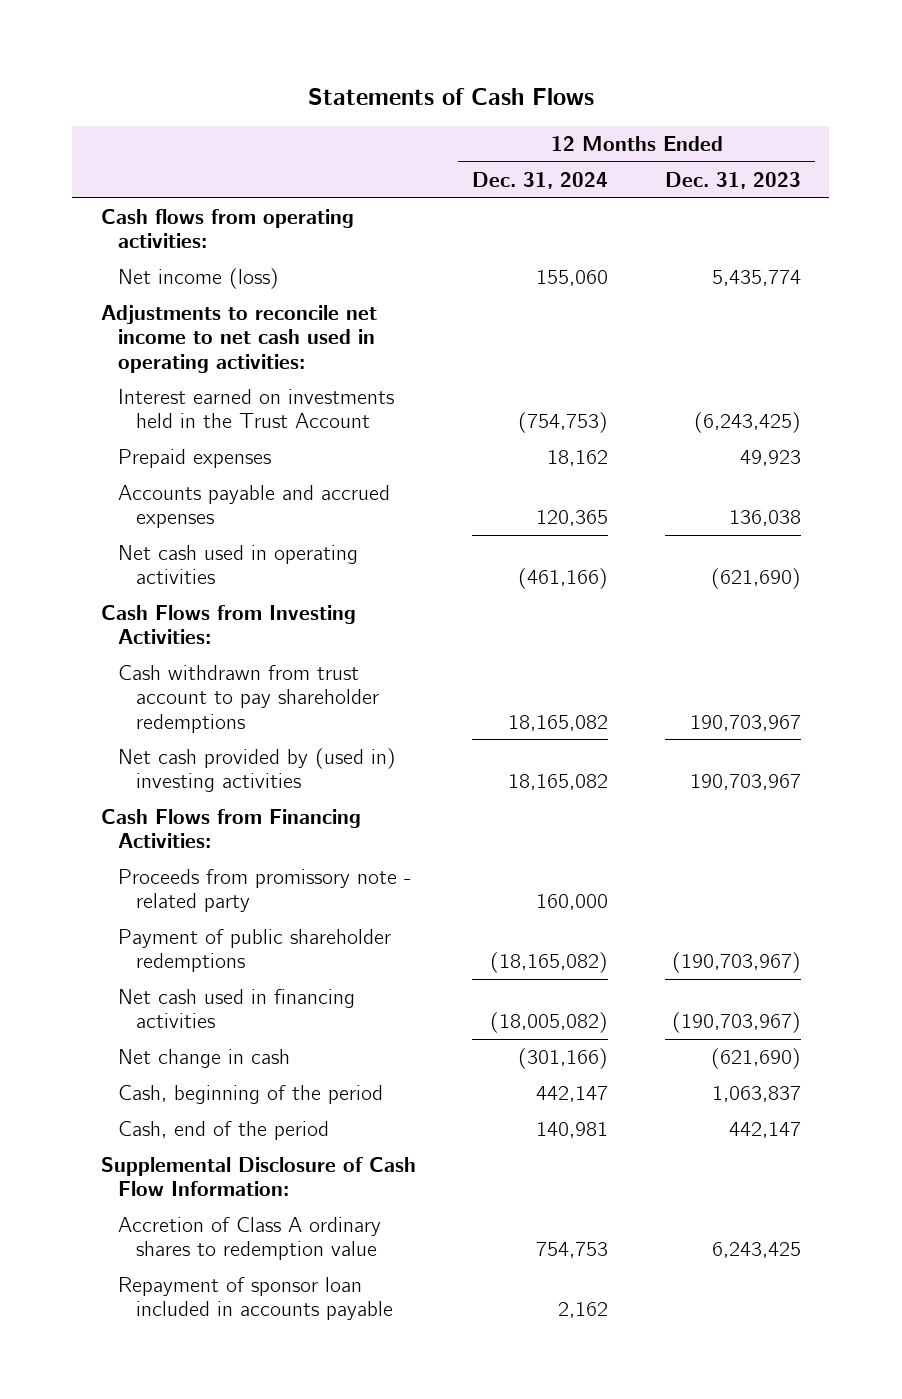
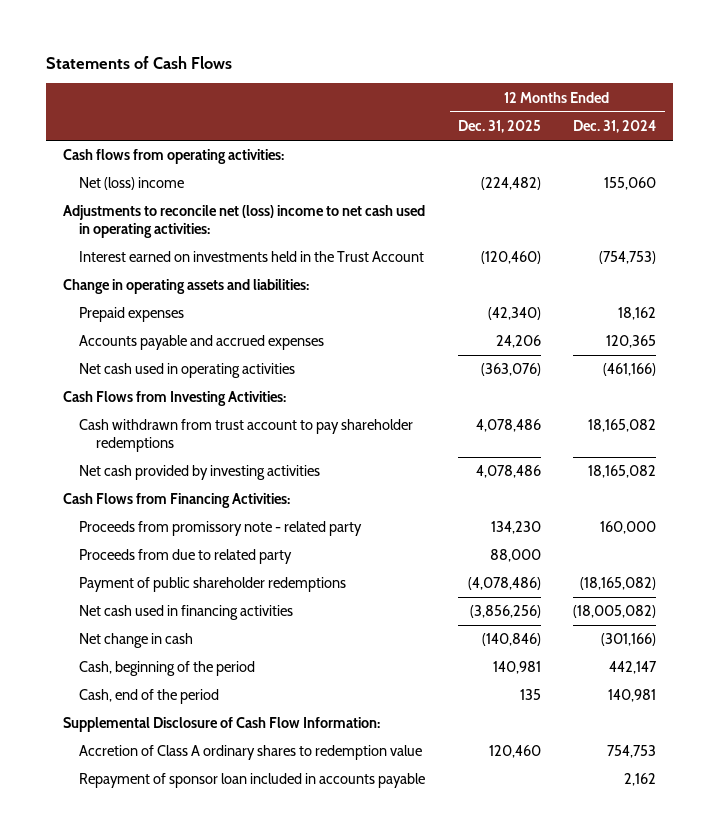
- | 12 Months Ended Dec. 31, 2024 | 12 Months Ended Dec. 31, 2023
+ | 12 Months Ended Dec. 31, 2025 | 12 Months Ended Dec. 31, 2024
- Net income (loss) | 155,060 | 5,435,774
- Adjustments to reconcile net income to net cash used in operating activities:
+ Net (loss) income | (224,482) | 155,060
+ Adjustments to reconcile net (loss) income to net cash used in operating activities:
+ Change in operating assets and liabilities:
- Net cash provided by (used in) investing activities | 18,165,082 | 190,703,967
+ Net cash provided by investing activities | 4,078,486 | 18,165,082
+ Proceeds from due to related party | 88,000 |

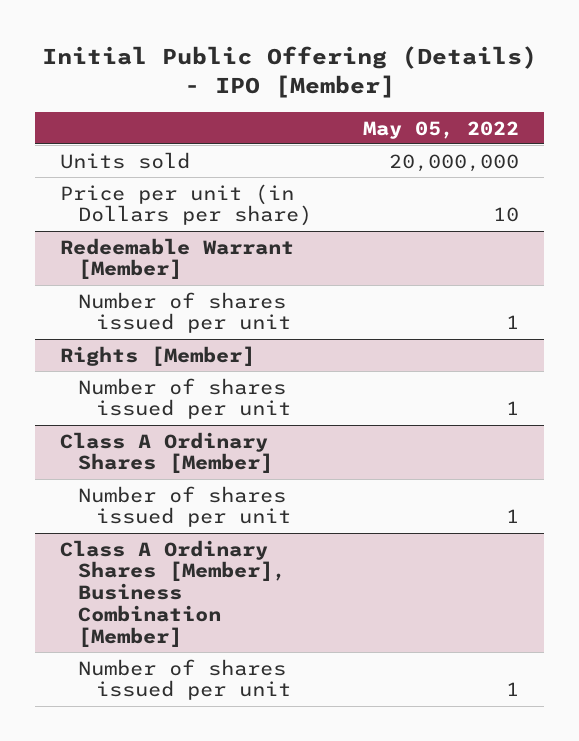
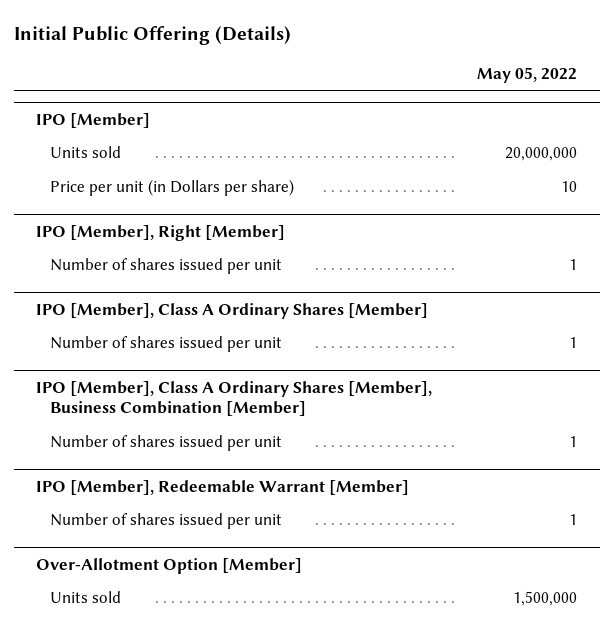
- Initial Public Offering (Details) - IPO [Member]
+ Initial Public Offering (Details)
+ IPO [Member]
- Redeemable Warrant [Member]
+ IPO [Member], Right [Member]
- Rights [Member]
+ IPO [Member], Class A Ordinary Shares [Member]
- Class A Ordinary Shares [Member]
+ IPO [Member], Class A Ordinary Shares [Member], Business Combination [Member]
- Class A Ordinary Shares [Member], Business Combination [Member]
+ IPO [Member], Redeemable Warrant [Member]
+ Over-Allotment Option [Member]
+ Units sold | 1,500,000

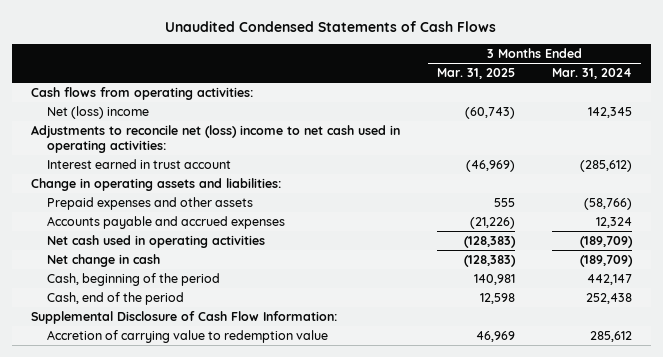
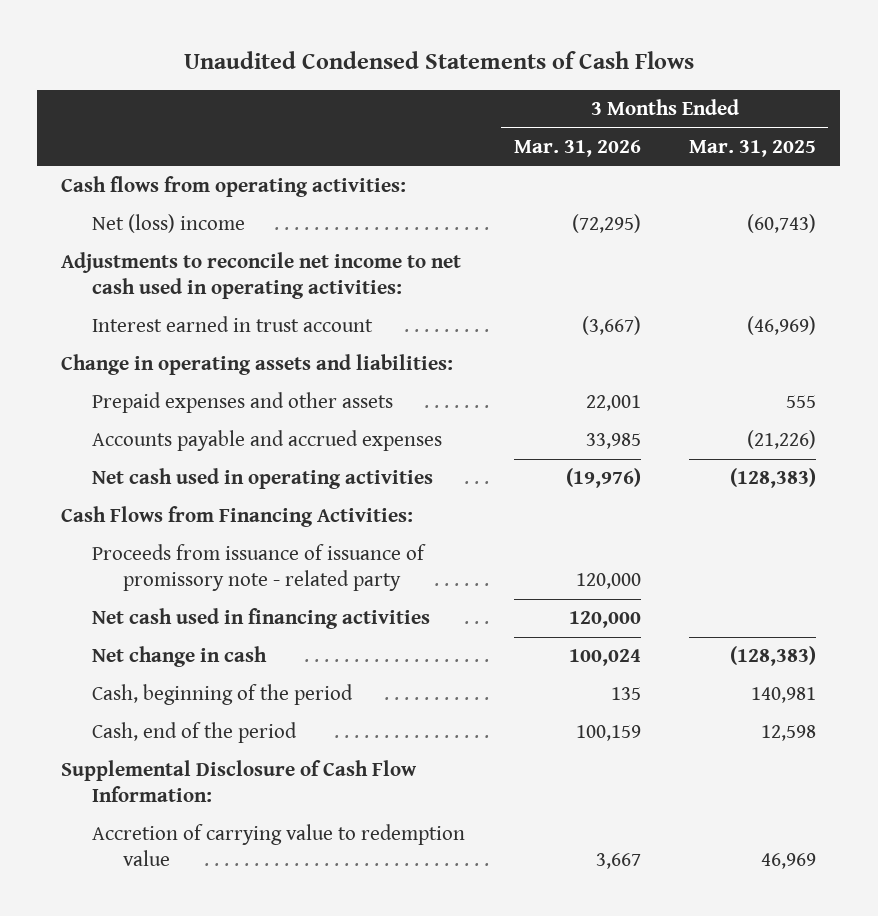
- | 3 Months Ended Mar. 31, 2025 | 3 Months Ended Mar. 31, 2024
+ | 3 Months Ended Mar. 31, 2026 | 3 Months Ended Mar. 31, 2025
- Adjustments to reconcile net (loss) income to net cash used in operating activities:
+ Adjustments to reconcile net income to net cash used in operating activities:
+ Cash Flows from Financing Activities:
+ Proceeds from issuance of issuance of promissory note - related party | 120,000 |
+ Net cash used in financing activities | 120,000 |

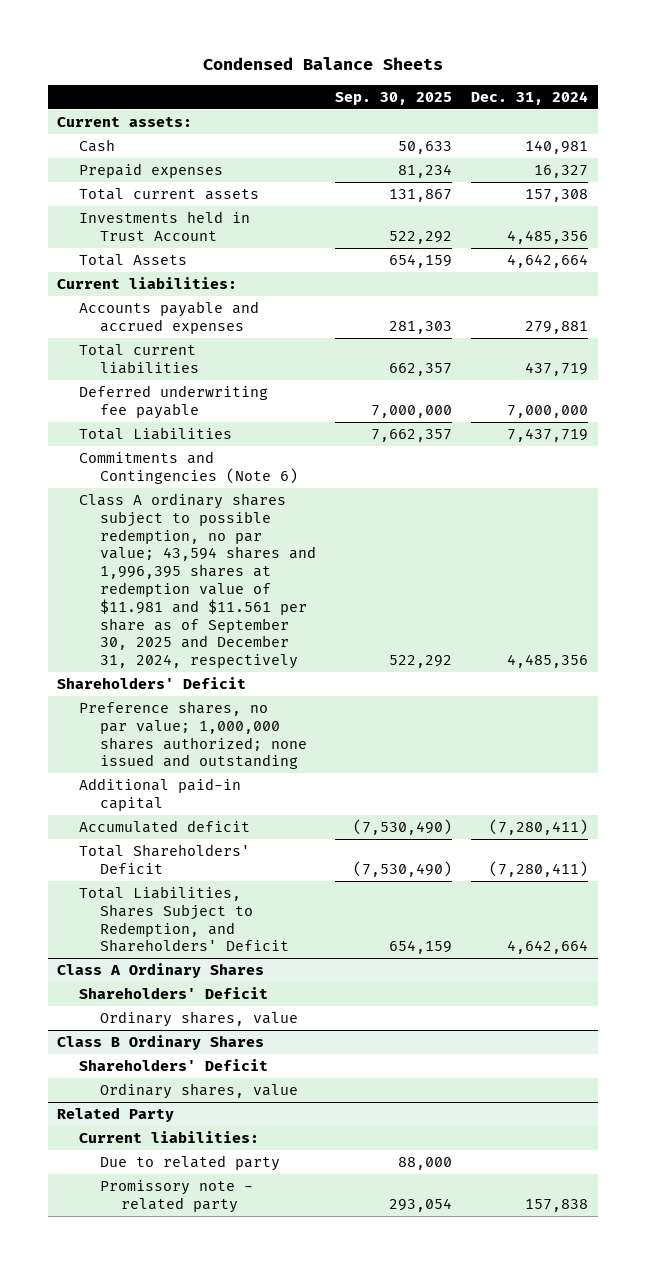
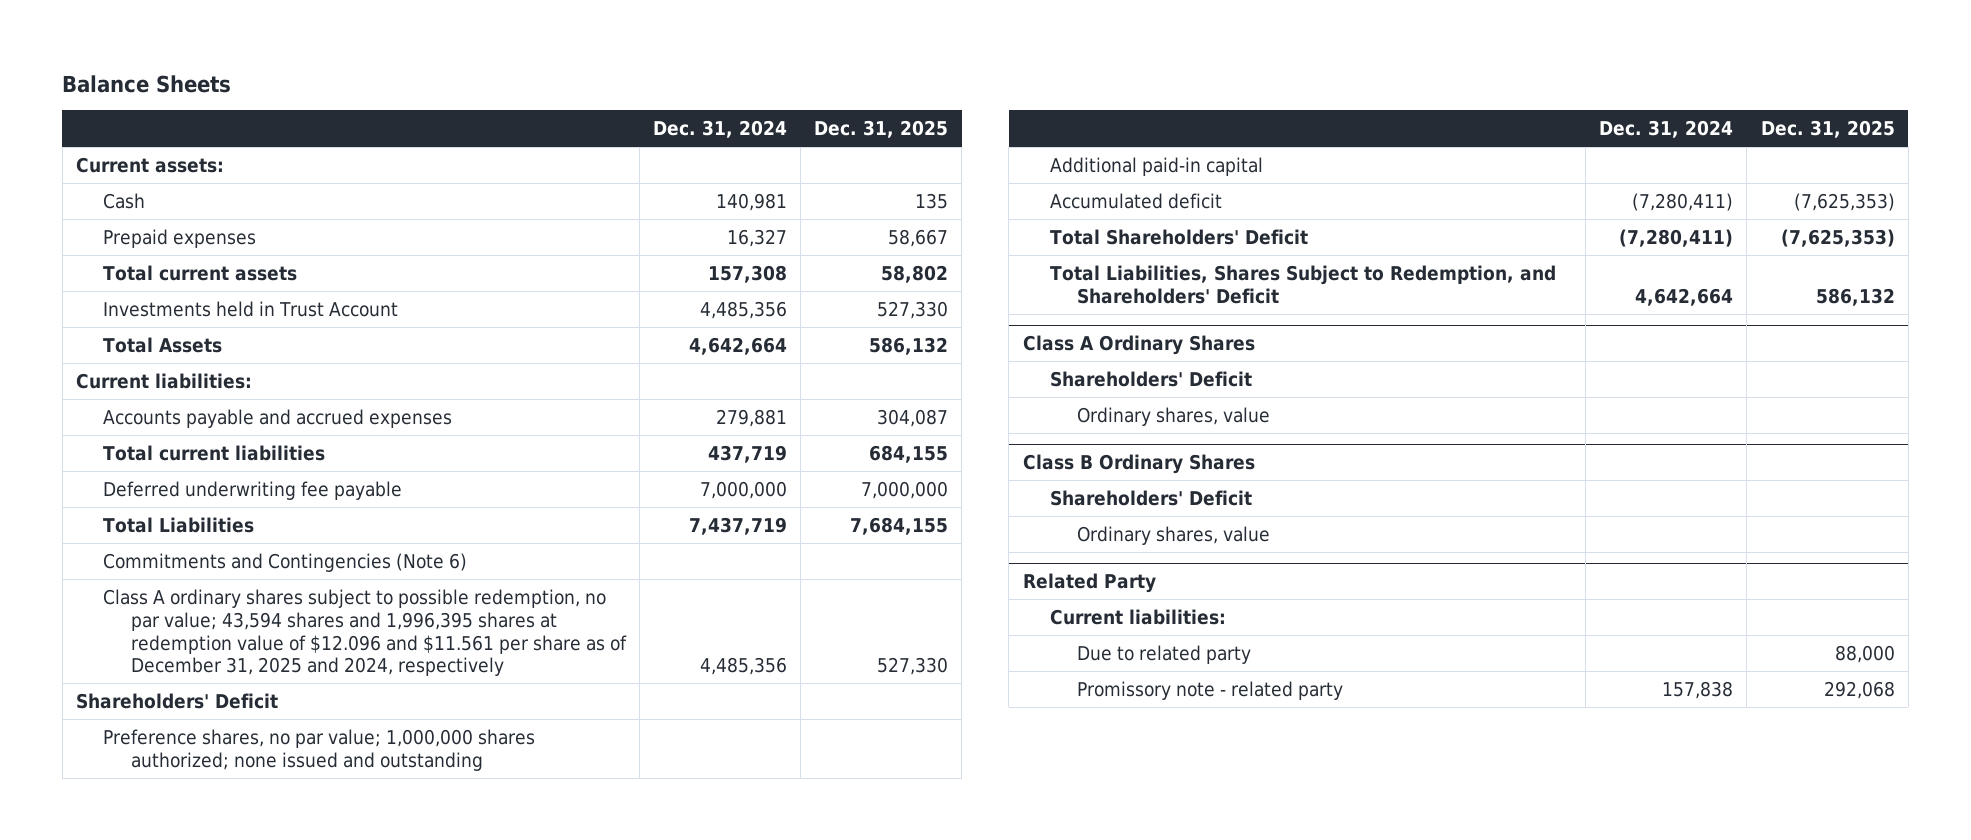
- Condensed Balance Sheets
+ Balance Sheets
- | Sep. 30, 2025 | Dec. 31, 2024
+ | Dec. 31, 2024 | Dec. 31, 2025
- Class A ordinary shares subject to possible redemption, no par value; 43,594 shares and 1,996,395 shares at redemption value of $11.981 and $11.561 per share as of September 30, 2025 and December 31, 2024, respectively | 522,292 | 4,485,356
+ Class A ordinary shares subject to possible redemption, no par value; 43,594 shares and 1,996,395 shares at redemption value of $12.096 and $11.561 per share as of December 31, 2025 and 2024, respectively | 4,485,356 | 527,330

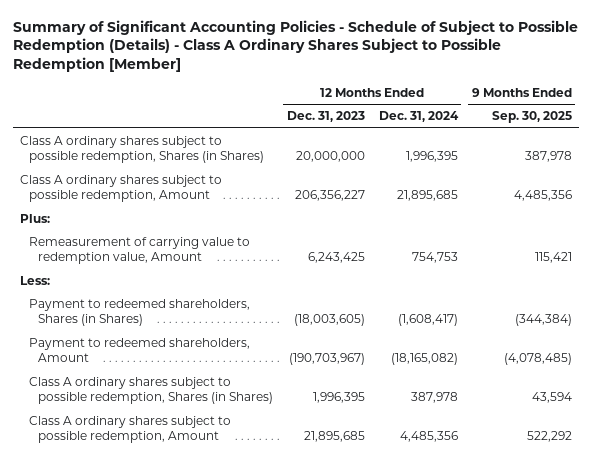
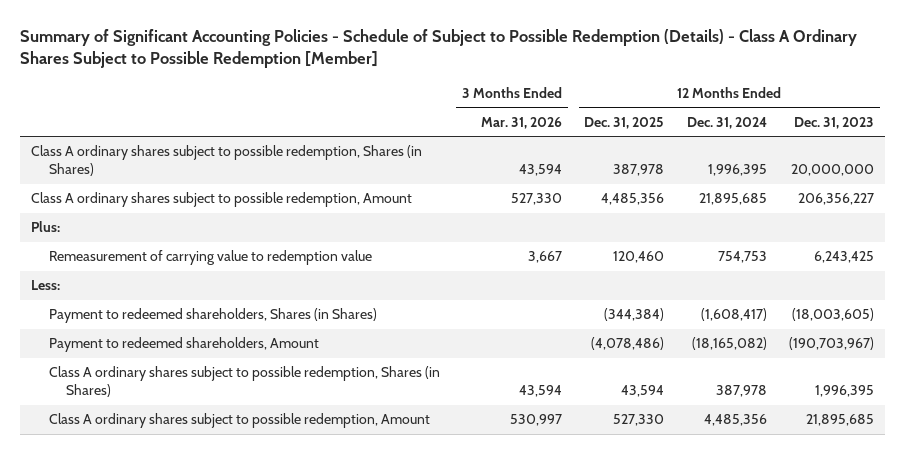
- | 12 Months Ended Dec. 31, 2023 | 12 Months Ended Dec. 31, 2024 | 9 Months Ended Sep. 30, 2025
+ | 3 Months Ended Mar. 31, 2026 | 12 Months Ended Dec. 31, 2025 | 12 Months Ended Dec. 31, 2024 | 12 Months Ended Dec. 31, 2023
- Remeasurement of carrying value to redemption value, Amount | 6,243,425 | 754,753 | 115,421
+ Remeasurement of carrying value to redemption value | 3,667 | 120,460 | 754,753 | 6,243,425

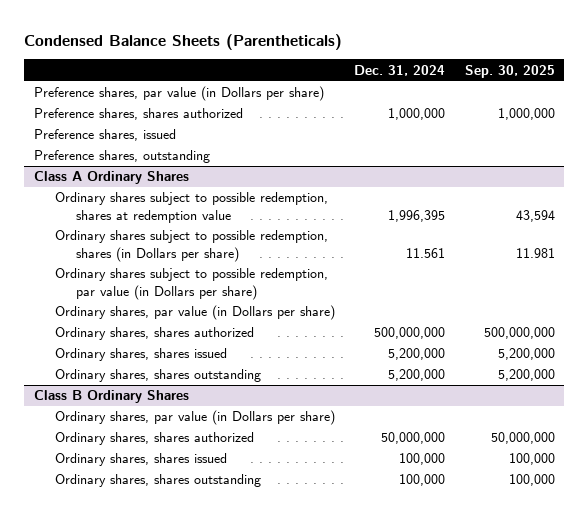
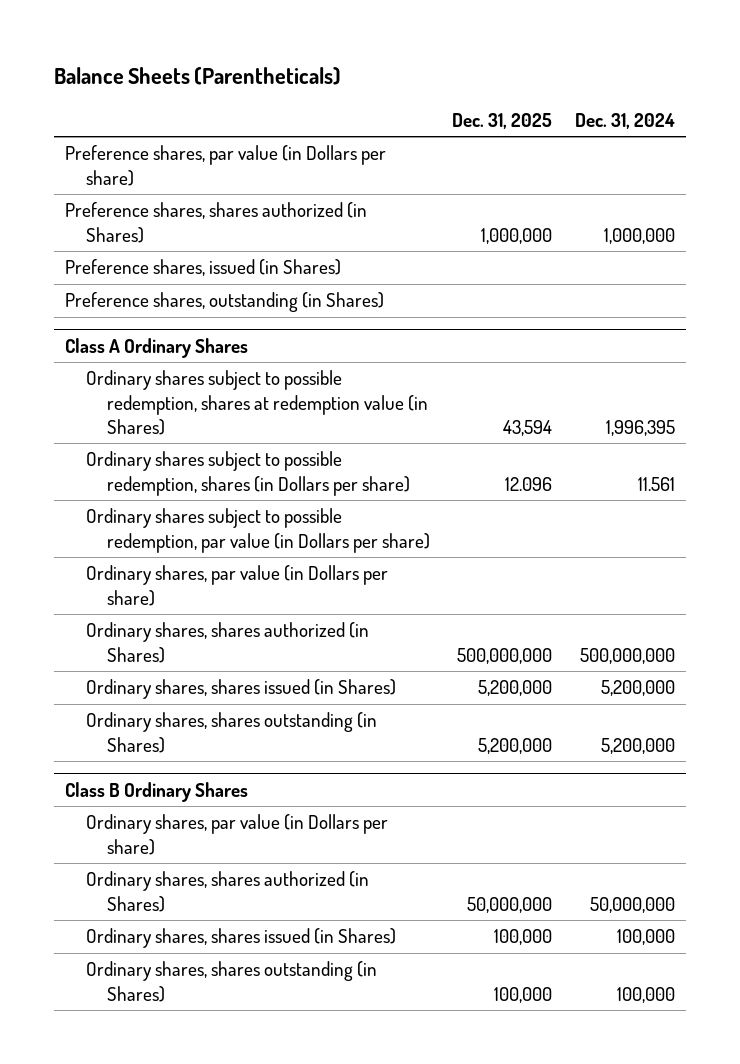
- Condensed Balance Sheets (Parentheticals)
+ Balance Sheets (Parentheticals)
- | Dec. 31, 2024 | Sep. 30, 2025
+ | Dec. 31, 2025 | Dec. 31, 2024
- Preference shares, shares authorized | 1,000,000 | 1,000,000
- Preference shares, issued
- Preference shares, outstanding
+ Preference shares, shares authorized (in Shares) | 1,000,000 | 1,000,000
+ Preference shares, issued (in Shares)
+ Preference shares, outstanding (in Shares)
@ Class A Ordinary Shares
- Ordinary shares subject to possible redemption, shares at redemption value | 1,996,395 | 43,594
+ Ordinary shares subject to possible redemption, shares at redemption value (in Shares) | 43,594 | 1,996,395
- Ordinary shares, shares authorized | 500,000,000 | 500,000,000
- Ordinary shares, shares issued | 5,200,000 | 5,200,000
- Ordinary shares, shares outstanding | 5,200,000 | 5,200,000
+ Ordinary shares, shares authorized (in Shares) | 500,000,000 | 500,000,000
+ Ordinary shares, shares issued (in Shares) | 5,200,000 | 5,200,000
+ Ordinary shares, shares outstanding (in Shares) | 5,200,000 | 5,200,000
@ Class B Ordinary Shares
- Ordinary shares, shares authorized | 50,000,000 | 50,000,000
- Ordinary shares, shares issued | 100,000 | 100,000
- Ordinary shares, shares outstanding | 100,000 | 100,000
+ Ordinary shares, shares authorized (in Shares) | 50,000,000 | 50,000,000
+ Ordinary shares, shares issued (in Shares) | 100,000 | 100,000
+ Ordinary shares, shares outstanding (in Shares) | 100,000 | 100,000

